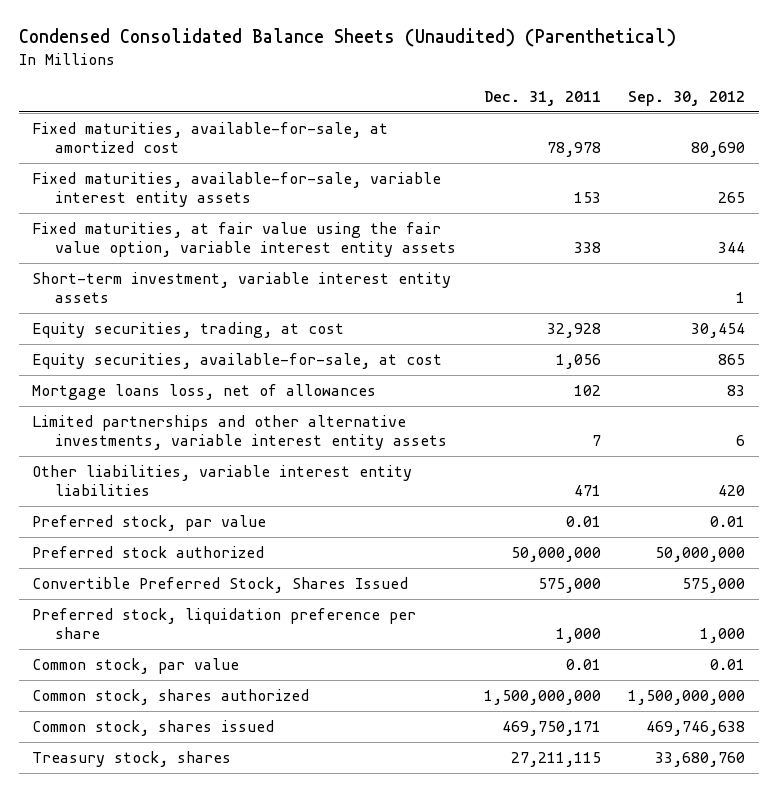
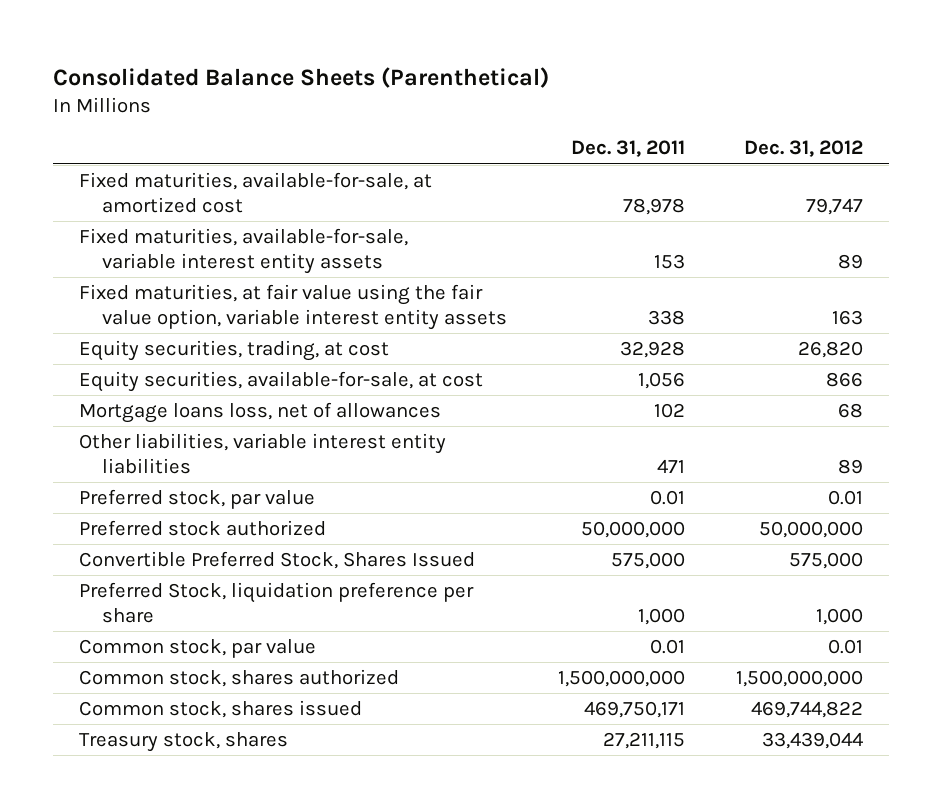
- Condensed Consolidated Balance Sheets (Unaudited) (Parenthetical)
+ Consolidated Balance Sheets (Parenthetical)
- | Dec. 31, 2011 | Sep. 30, 2012
+ | Dec. 31, 2011 | Dec. 31, 2012
- Short-term investment, variable interest entity assets | | 1
- Limited partnerships and other alternative investments, variable interest entity assets | 7 | 6
- Preferred stock, liquidation preference per share | 1,000 | 1,000
+ Preferred Stock, liquidation preference per share | 1,000 | 1,000

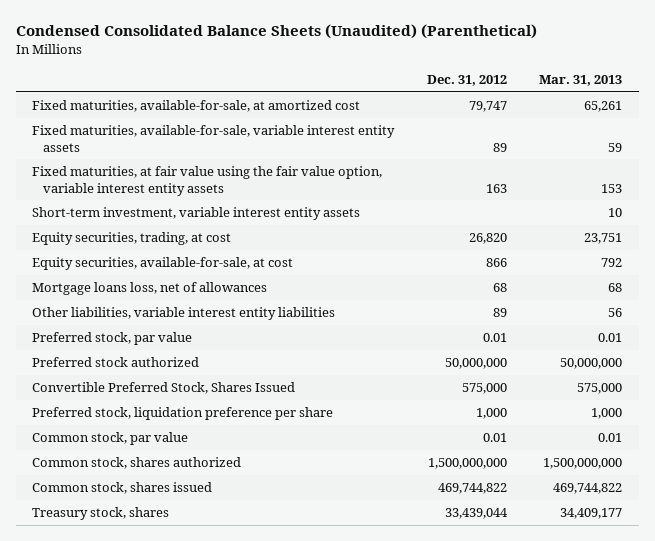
- Consolidated Balance Sheets (Parenthetical)
+ Condensed Consolidated Balance Sheets (Unaudited) (Parenthetical)
- | Dec. 31, 2011 | Dec. 31, 2012
+ | Dec. 31, 2012 | Mar. 31, 2013
+ Short-term investment, variable interest entity assets | | 10
- Preferred Stock, liquidation preference per share | 1,000 | 1,000
+ Preferred stock, liquidation preference per share | 1,000 | 1,000

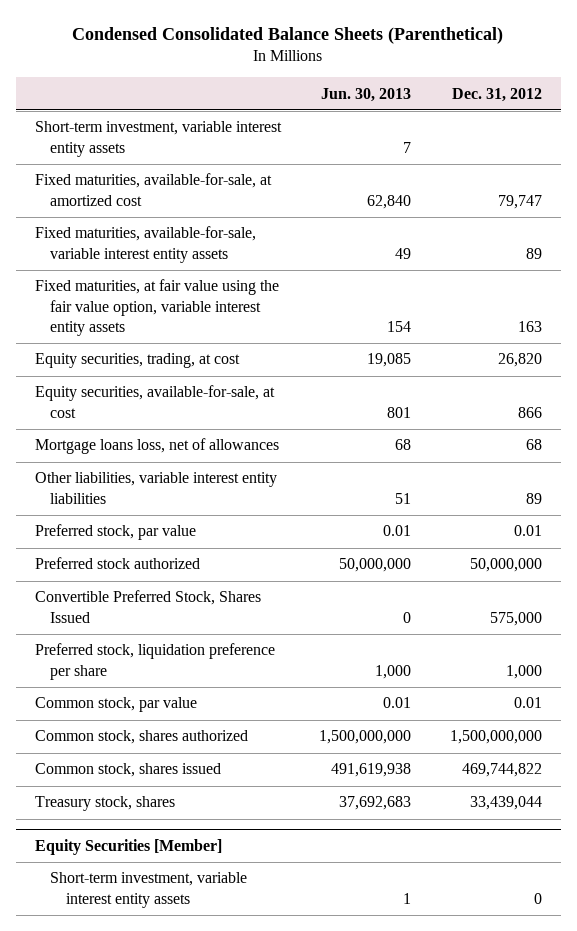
- Condensed Consolidated Balance Sheets (Unaudited) (Parenthetical)
+ Condensed Consolidated Balance Sheets (Parenthetical)
- | Dec. 31, 2012 | Mar. 31, 2013
+ | Jun. 30, 2013 | Dec. 31, 2012
moved up: Short-term investment, variable interest entity assets | 7 |
+ Equity Securities [Member]
+ Short-term investment, variable interest entity assets | 1 | 0

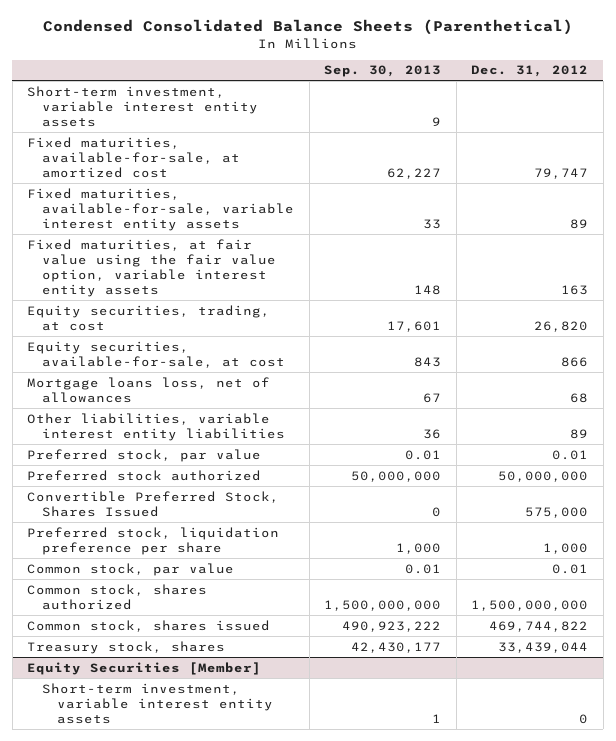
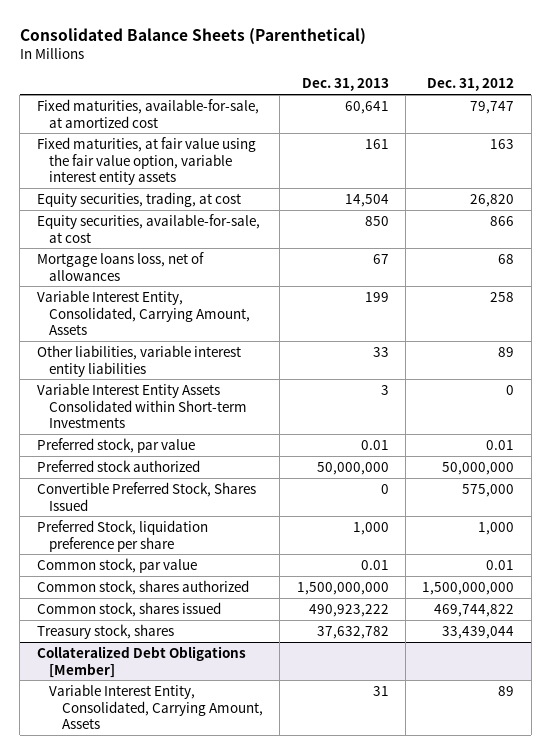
- Condensed Consolidated Balance Sheets (Parenthetical)
+ Consolidated Balance Sheets (Parenthetical)
- | Sep. 30, 2013 | Dec. 31, 2012
+ | Dec. 31, 2013 | Dec. 31, 2012
- Short-term investment, variable interest entity assets | 9 |
- Fixed maturities, available-for-sale, variable interest entity assets | 33 | 89
+ Variable Interest Entity, Consolidated, Carrying Amount, Assets | 199 | 258
+ Variable Interest Entity Assets Consolidated within Short-term Investments | 3 | 0
- Preferred stock, liquidation preference per share | 1,000 | 1,000
+ Preferred Stock, liquidation preference per share | 1,000 | 1,000
- Equity Securities [Member]
- Short-term investment, variable interest entity assets | 1 | 0
+ Collateralized Debt Obligations [Member]
+ Variable Interest Entity, Consolidated, Carrying Amount, Assets | 31 | 89

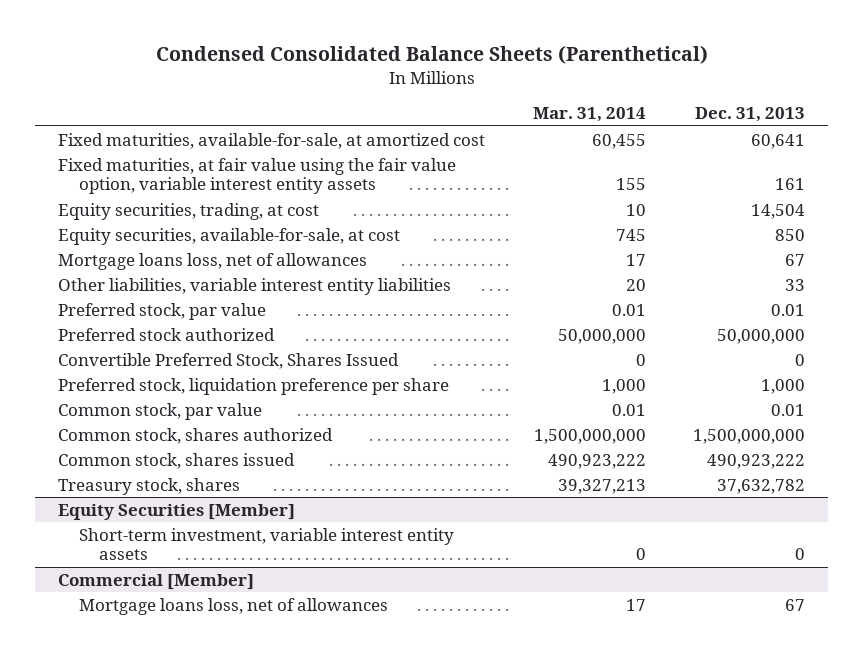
- Consolidated Balance Sheets (Parenthetical)
+ Condensed Consolidated Balance Sheets (Parenthetical)
- | Dec. 31, 2013 | Dec. 31, 2012
+ | Mar. 31, 2014 | Dec. 31, 2013
- Variable Interest Entity, Consolidated, Carrying Amount, Assets | 199 | 258
- Variable Interest Entity Assets Consolidated within Short-term Investments | 3 | 0
- Preferred Stock, liquidation preference per share | 1,000 | 1,000
+ Preferred stock, liquidation preference per share | 1,000 | 1,000
- Collateralized Debt Obligations [Member]
- Variable Interest Entity, Consolidated, Carrying Amount, Assets | 31 | 89
+ Equity Securities [Member]
+ Short-term investment, variable interest entity assets | 0 | 0
+ Commercial [Member]
+ Mortgage loans loss, net of allowances | 17 | 67

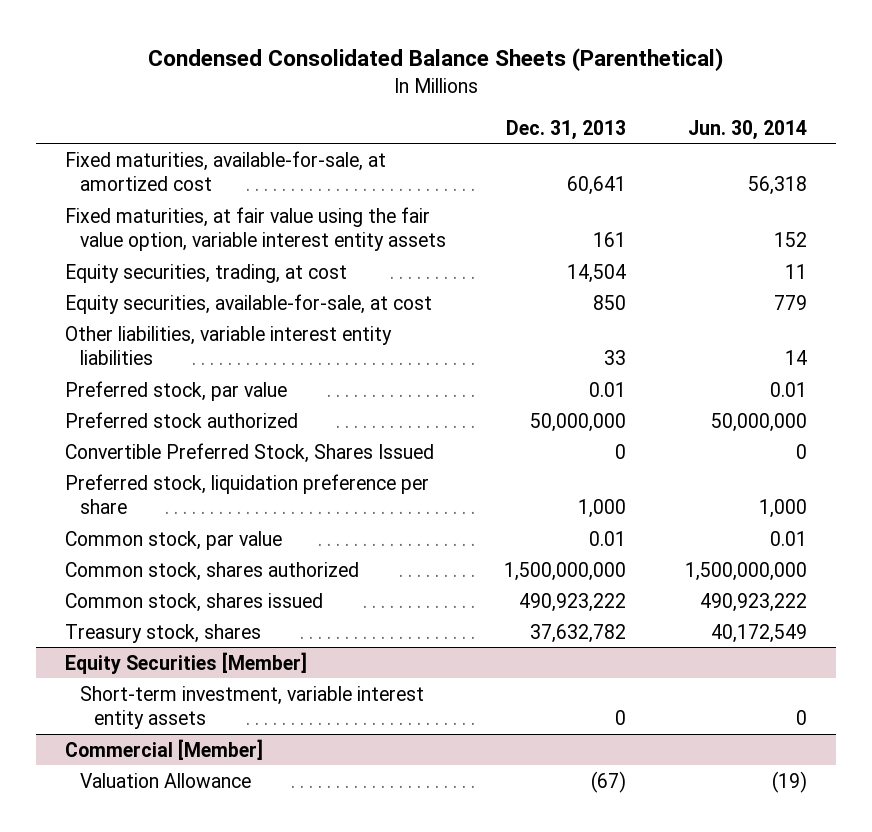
- | Mar. 31, 2014 | Dec. 31, 2013
+ | Dec. 31, 2013 | Jun. 30, 2014
- Mortgage loans loss, net of allowances | 17 | 67
@ Commercial [Member]
- Mortgage loans loss, net of allowances | 17 | 67
+ Valuation Allowance | (67) | (19)

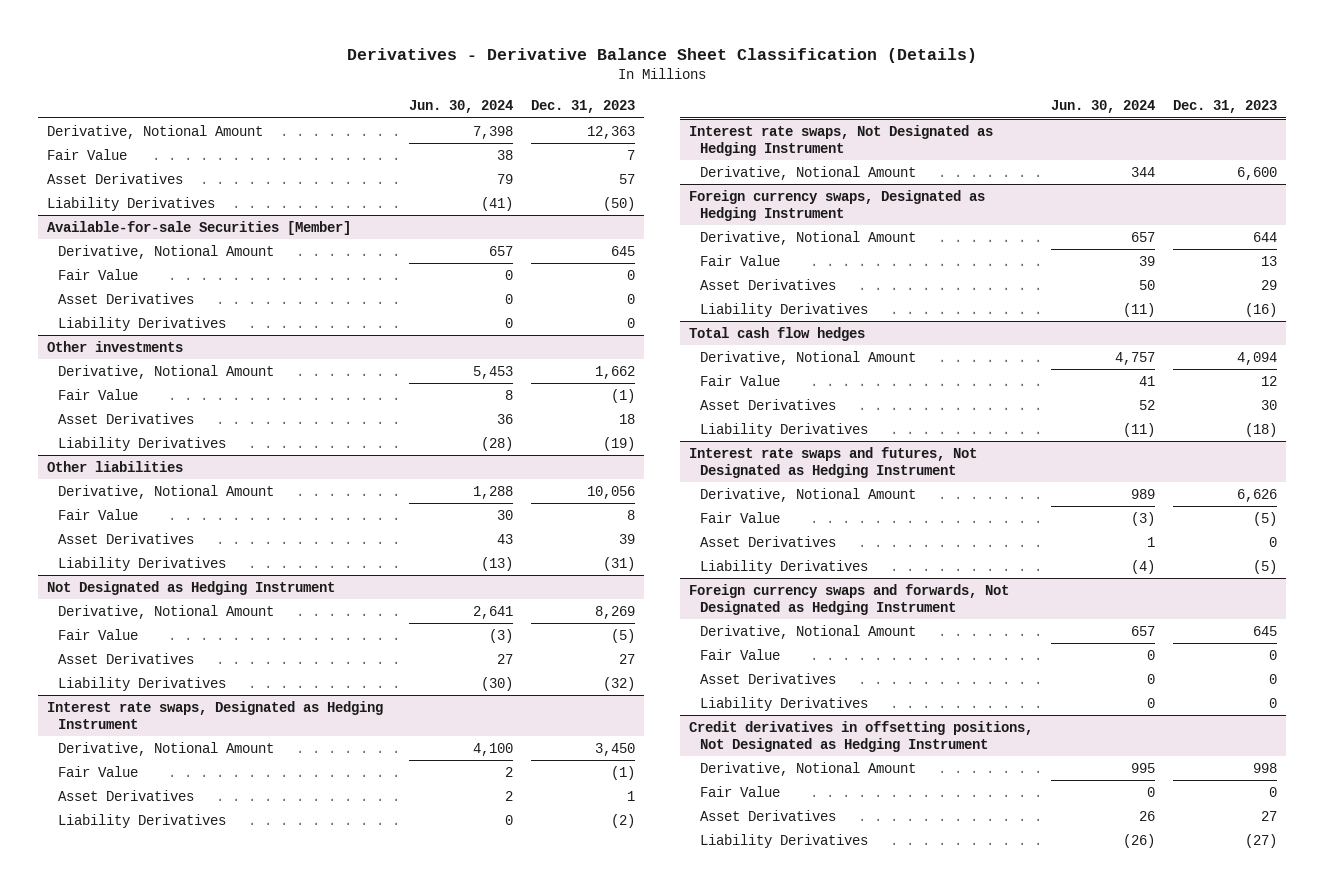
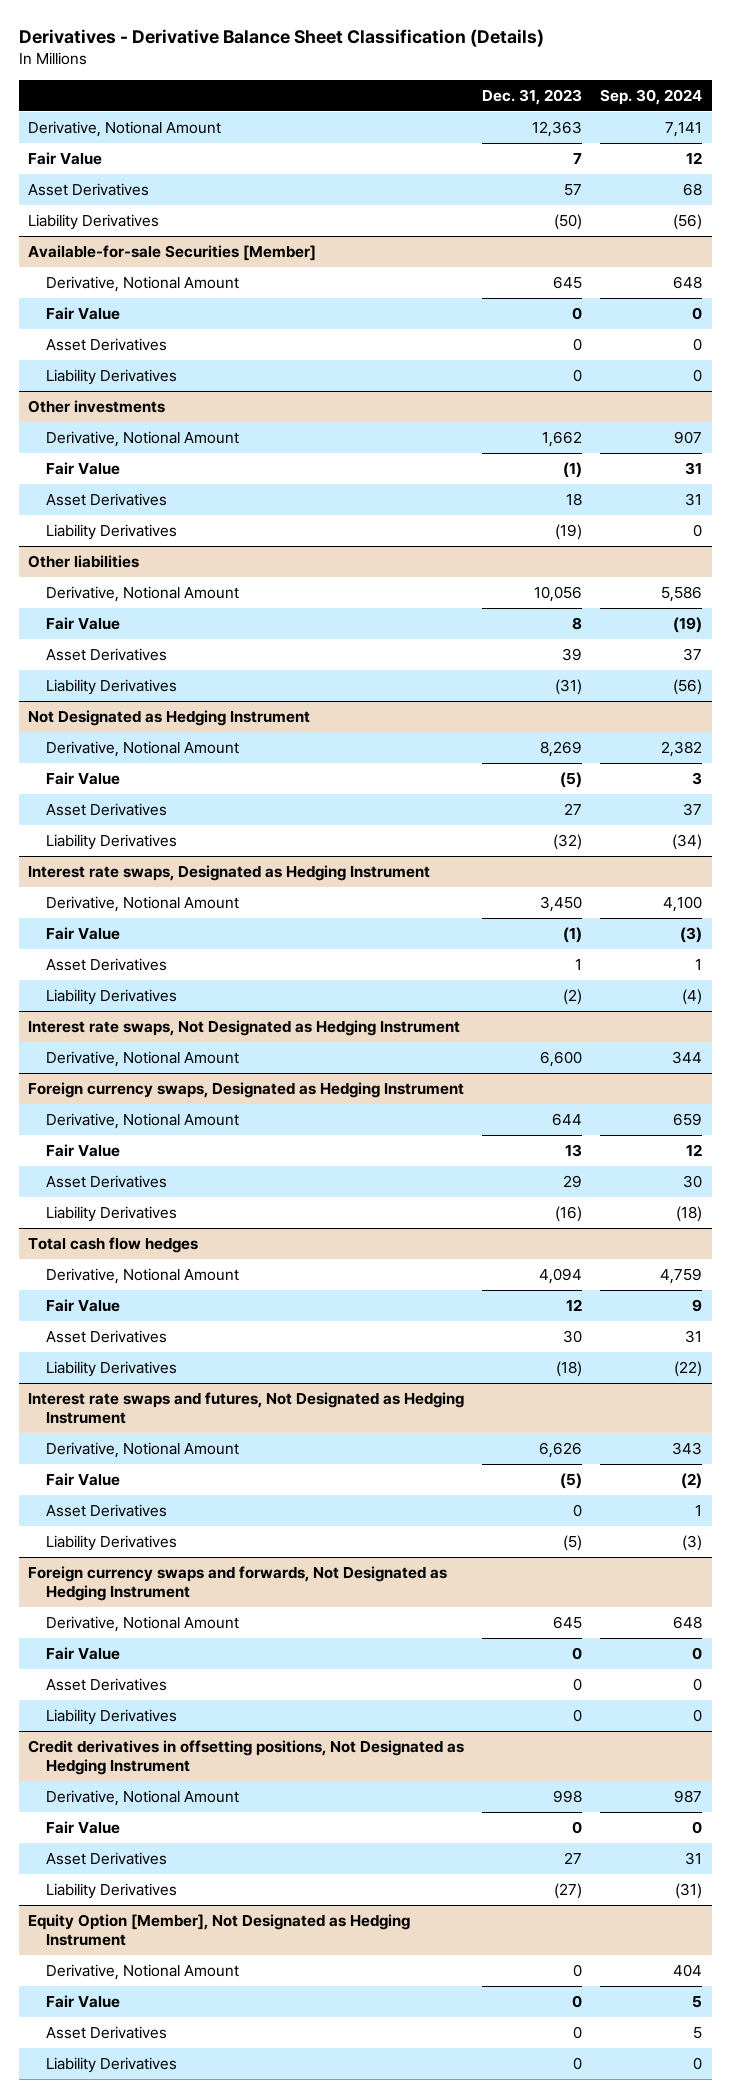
- | Jun. 30, 2024 | Dec. 31, 2023
+ | Dec. 31, 2023 | Sep. 30, 2024
+ Equity Option [Member], Not Designated as Hedging Instrument
+ Derivative, Notional Amount | 0 | 404
+ Fair Value | 0 | 5
+ Asset Derivatives | 0 | 5
+ Liability Derivatives | 0 | 0

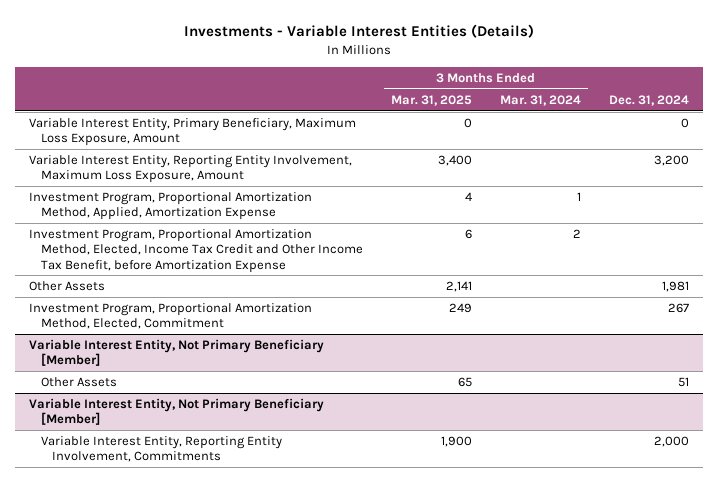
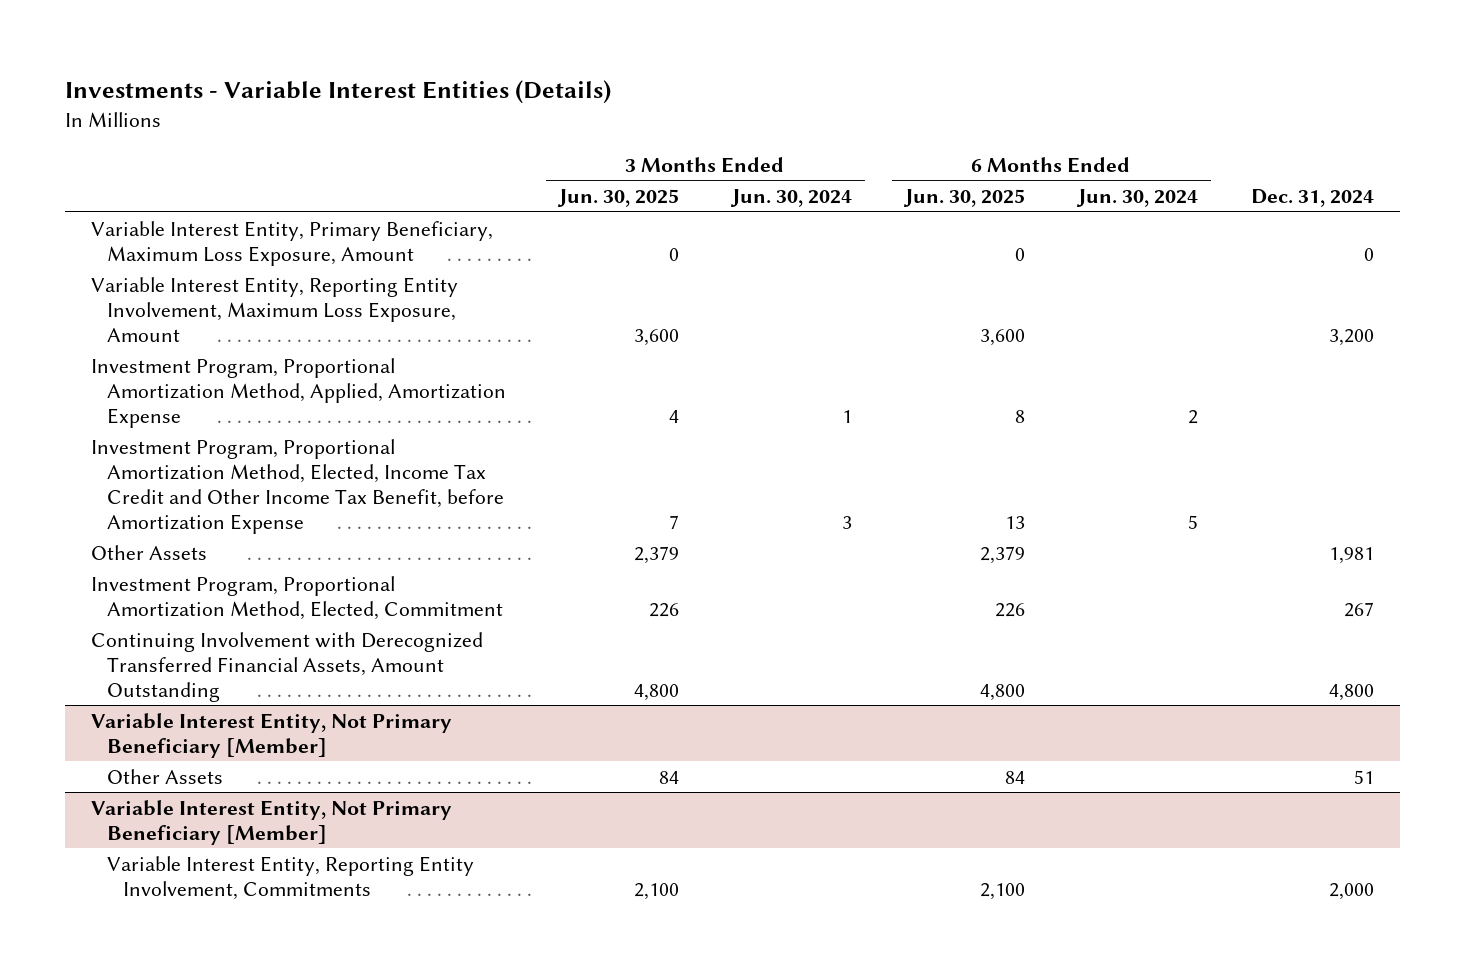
- | 3 Months Ended Mar. 31, 2025 | 3 Months Ended Mar. 31, 2024 | Dec. 31, 2024
+ | 3 Months Ended Jun. 30, 2025 | 3 Months Ended Jun. 30, 2024 | 6 Months Ended Jun. 30, 2025 | 6 Months Ended Jun. 30, 2024 | Dec. 31, 2024
+ Continuing Involvement with Derecognized Transferred Financial Assets, Amount Outstanding | 4,800 | | 4,800 | | 4,800

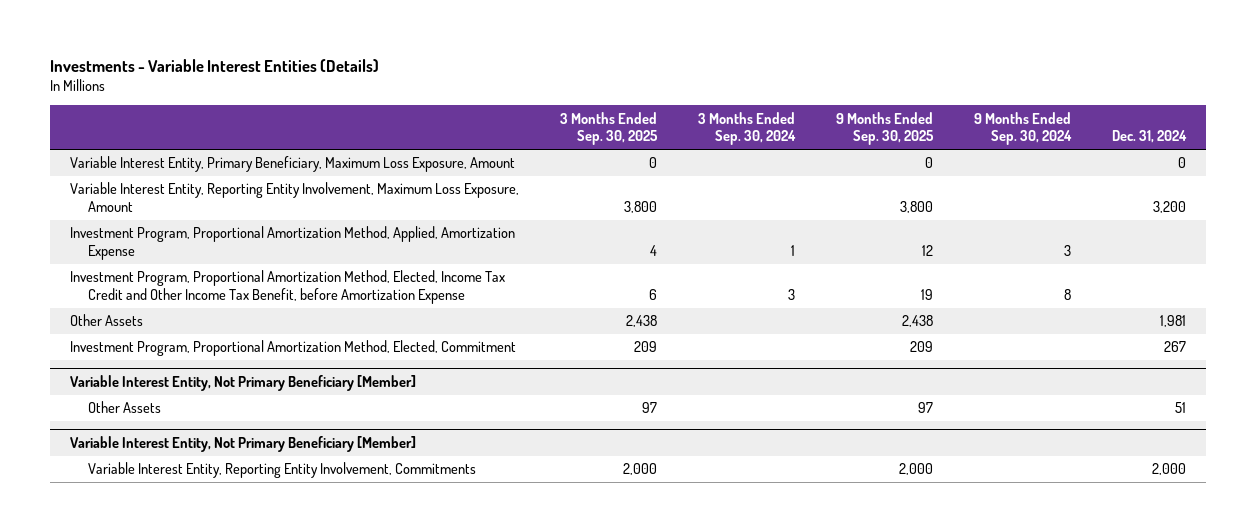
- | 3 Months Ended Jun. 30, 2025 | 3 Months Ended Jun. 30, 2024 | 6 Months Ended Jun. 30, 2025 | 6 Months Ended Jun. 30, 2024 | Dec. 31, 2024
+ | 3 Months Ended Sep. 30, 2025 | 3 Months Ended Sep. 30, 2024 | 9 Months Ended Sep. 30, 2025 | 9 Months Ended Sep. 30, 2024 | Dec. 31, 2024
- Continuing Involvement with Derecognized Transferred Financial Assets, Amount Outstanding | 4,800 | | 4,800 | | 4,800

